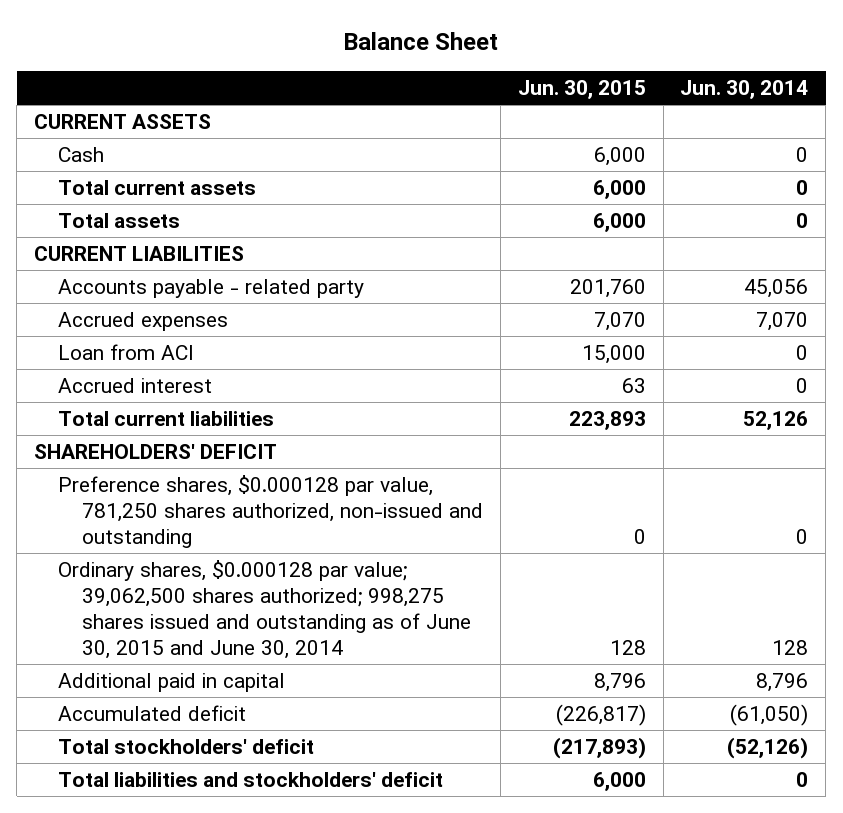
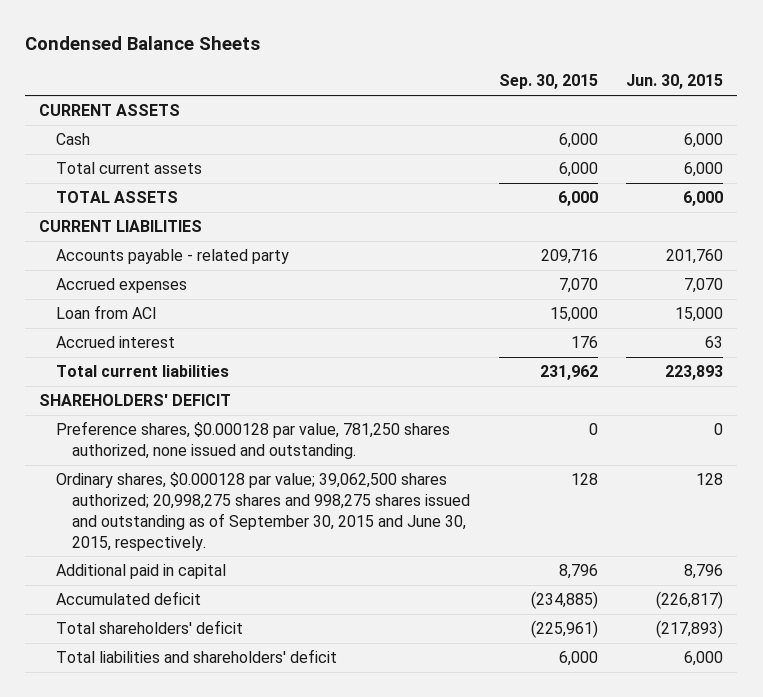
- Balance Sheet
+ Condensed Balance Sheets
- | Jun. 30, 2015 | Jun. 30, 2014
+ | Sep. 30, 2015 | Jun. 30, 2015
- Total assets | 6,000 | 0
+ TOTAL ASSETS | 6,000 | 6,000
- Preference shares, $0.000128 par value, 781,250 shares authorized, non-issued and outstanding | 0 | 0
- Ordinary shares, $0.000128 par value; 39,062,500 shares authorized; 998,275 shares issued and outstanding as of June 30, 2015 and June 30, 2014 | 128 | 128
+ Preference shares, $0.000128 par value, 781,250 shares authorized, none issued and outstanding. | 0 | 0
+ Ordinary shares, $0.000128 par value; 39,062,500 shares authorized; 20,998,275 shares and 998,275 shares issued and outstanding as of September 30, 2015 and June 30, 2015, respectively. | 128 | 128
- Total stockholders' deficit | (217,893) | (52,126)
- Total liabilities and stockholders' deficit | 6,000 | 0
+ Total shareholders' deficit | (225,961) | (217,893)
+ Total liabilities and shareholders' deficit | 6,000 | 6,000

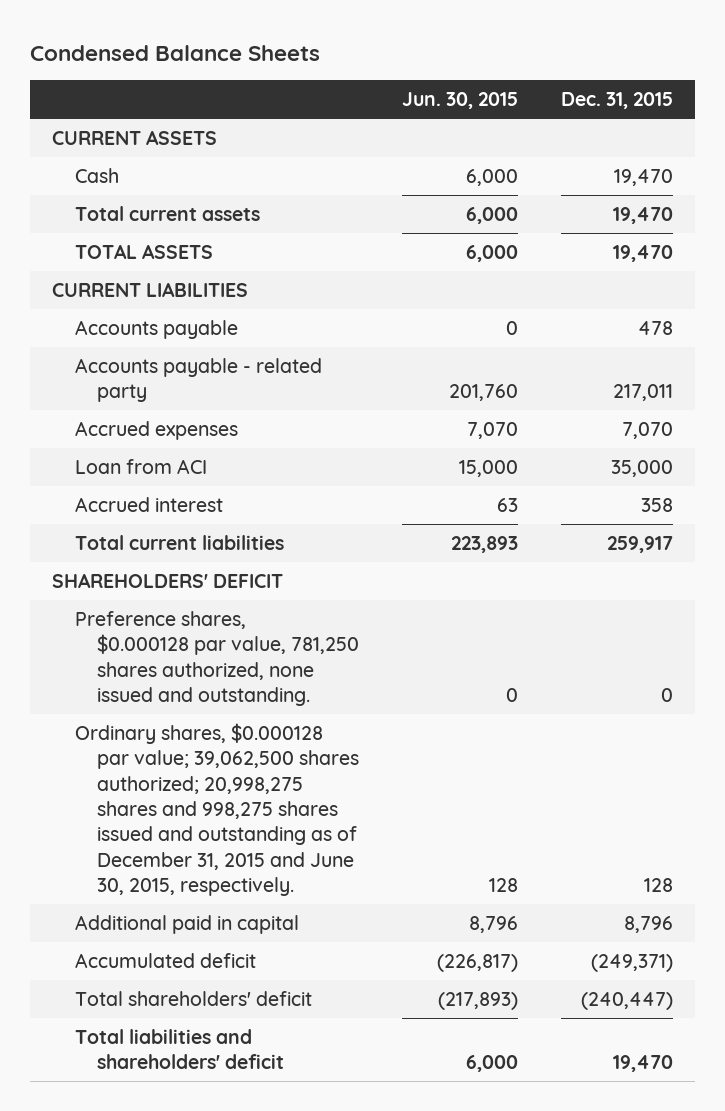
- | Sep. 30, 2015 | Jun. 30, 2015
+ | Jun. 30, 2015 | Dec. 31, 2015
+ Accounts payable | 0 | 478
- Ordinary shares, $0.000128 par value; 39,062,500 shares authorized; 20,998,275 shares and 998,275 shares issued and outstanding as of September 30, 2015 and June 30, 2015, respectively. | 128 | 128
+ Ordinary shares, $0.000128 par value; 39,062,500 shares authorized; 20,998,275 shares and 998,275 shares issued and outstanding as of December 31, 2015 and June 30, 2015, respectively. | 128 | 128

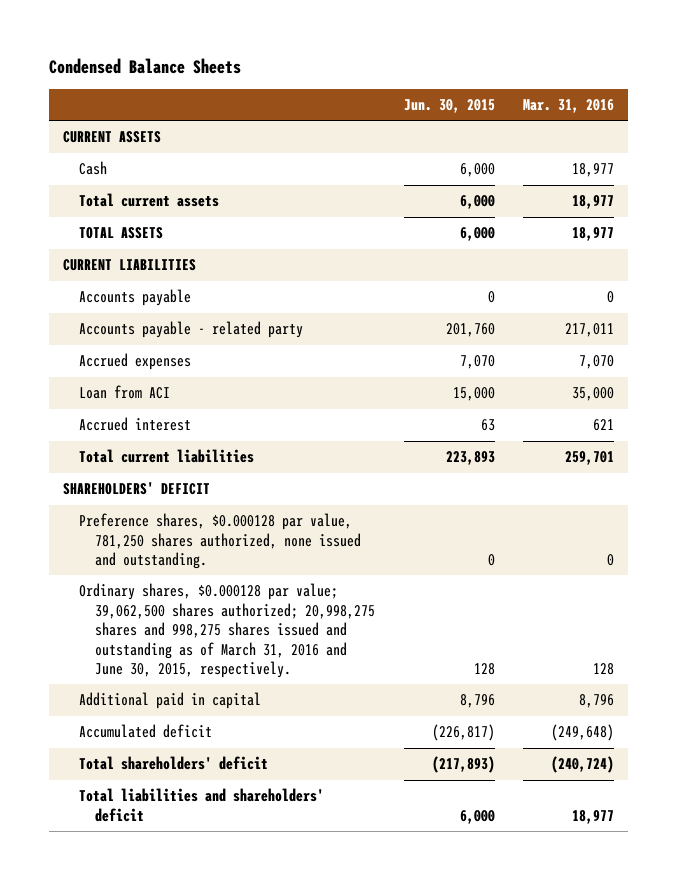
- | Jun. 30, 2015 | Dec. 31, 2015
+ | Jun. 30, 2015 | Mar. 31, 2016
- Ordinary shares, $0.000128 par value; 39,062,500 shares authorized; 20,998,275 shares and 998,275 shares issued and outstanding as of December 31, 2015 and June 30, 2015, respectively. | 128 | 128
+ Ordinary shares, $0.000128 par value; 39,062,500 shares authorized; 20,998,275 shares and 998,275 shares issued and outstanding as of March 31, 2016 and June 30, 2015, respectively. | 128 | 128

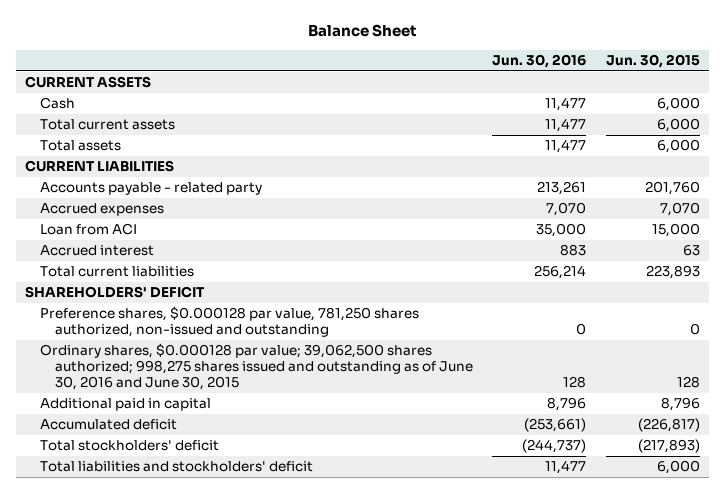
- Condensed Balance Sheets
+ Balance Sheet
- | Jun. 30, 2015 | Mar. 31, 2016
+ | Jun. 30, 2016 | Jun. 30, 2015
- TOTAL ASSETS | 6,000 | 18,977
+ Total assets | 11,477 | 6,000
- Accounts payable | 0 | 0
- Preference shares, $0.000128 par value, 781,250 shares authorized, none issued and outstanding. | 0 | 0
- Ordinary shares, $0.000128 par value; 39,062,500 shares authorized; 20,998,275 shares and 998,275 shares issued and outstanding as of March 31, 2016 and June 30, 2015, respectively. | 128 | 128
+ Preference shares, $0.000128 par value, 781,250 shares authorized, non-issued and outstanding | 0 | 0
+ Ordinary shares, $0.000128 par value; 39,062,500 shares authorized; 998,275 shares issued and outstanding as of June 30, 2016 and June 30, 2015 | 128 | 128
- Total shareholders' deficit | (217,893) | (240,724)
- Total liabilities and shareholders' deficit | 6,000 | 18,977
+ Total stockholders' deficit | (244,737) | (217,893)
+ Total liabilities and stockholders' deficit | 11,477 | 6,000

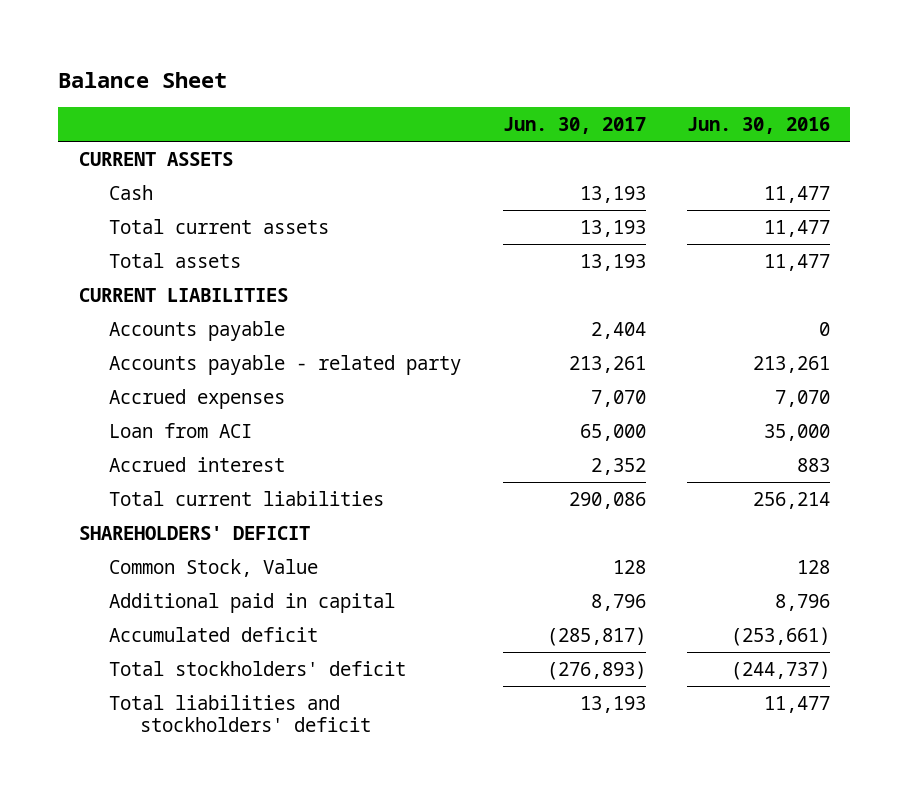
- | Jun. 30, 2016 | Jun. 30, 2015
+ | Jun. 30, 2017 | Jun. 30, 2016
+ Accounts payable | 2,404 | 0
- Preference shares, $0.000128 par value, 781,250 shares authorized, non-issued and outstanding | 0 | 0
- Ordinary shares, $0.000128 par value; 39,062,500 shares authorized; 998,275 shares issued and outstanding as of June 30, 2016 and June 30, 2015 | 128 | 128
+ Common Stock, Value | 128 | 128

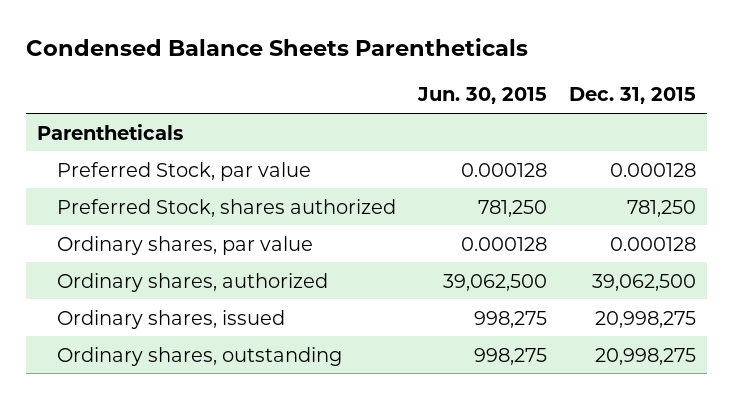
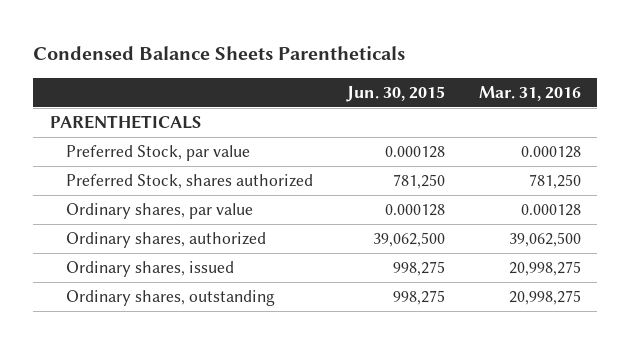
- | Jun. 30, 2015 | Dec. 31, 2015
+ | Jun. 30, 2015 | Mar. 31, 2016
- Parentheticals
+ PARENTHETICALS

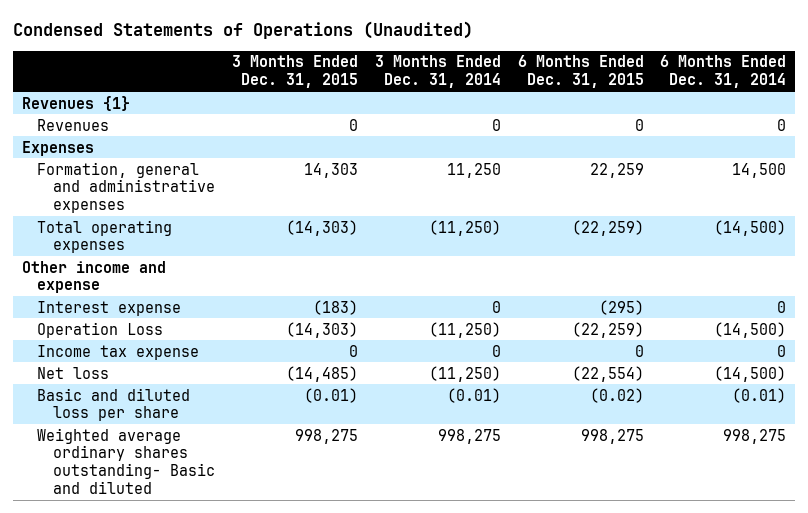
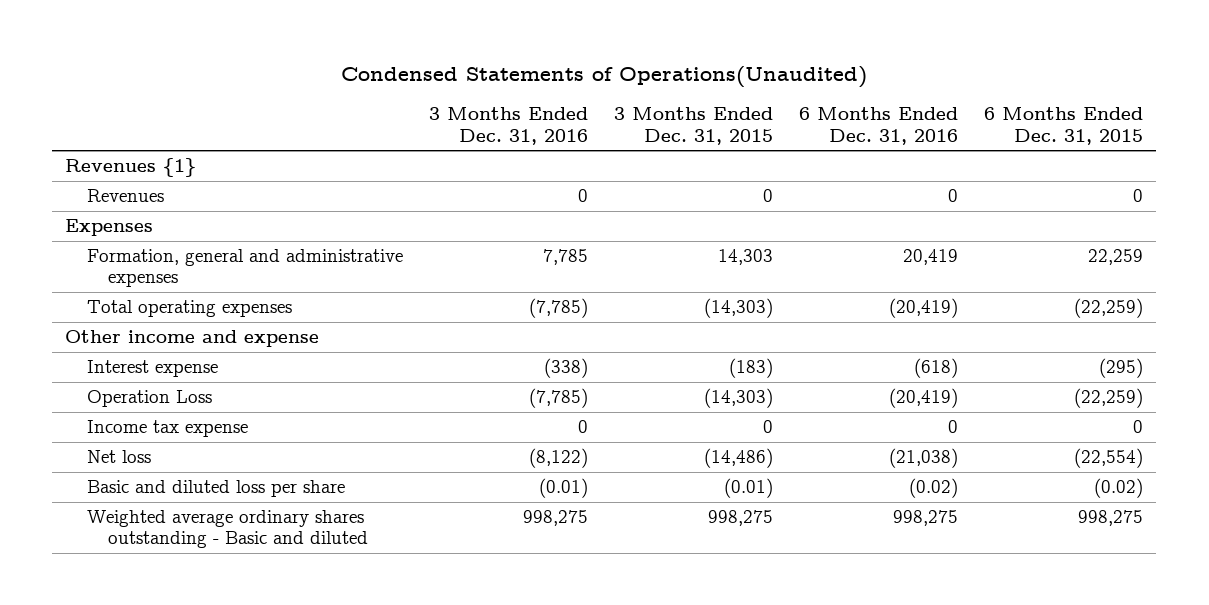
- Condensed Statements of Operations (Unaudited)
+ Condensed Statements of Operations(Unaudited)
- | 3 Months Ended Dec. 31, 2015 | 3 Months Ended Dec. 31, 2014 | 6 Months Ended Dec. 31, 2015 | 6 Months Ended Dec. 31, 2014
+ | 3 Months Ended Dec. 31, 2016 | 3 Months Ended Dec. 31, 2015 | 6 Months Ended Dec. 31, 2016 | 6 Months Ended Dec. 31, 2015
- Net loss | (14,485) | (11,250) | (22,554) | (14,500)
+ Net loss | (8,122) | (14,486) | (21,038) | (22,554)
- Weighted average ordinary shares outstanding- Basic and diluted | 998,275 | 998,275 | 998,275 | 998,275
+ Weighted average ordinary shares outstanding - Basic and diluted | 998,275 | 998,275 | 998,275 | 998,275

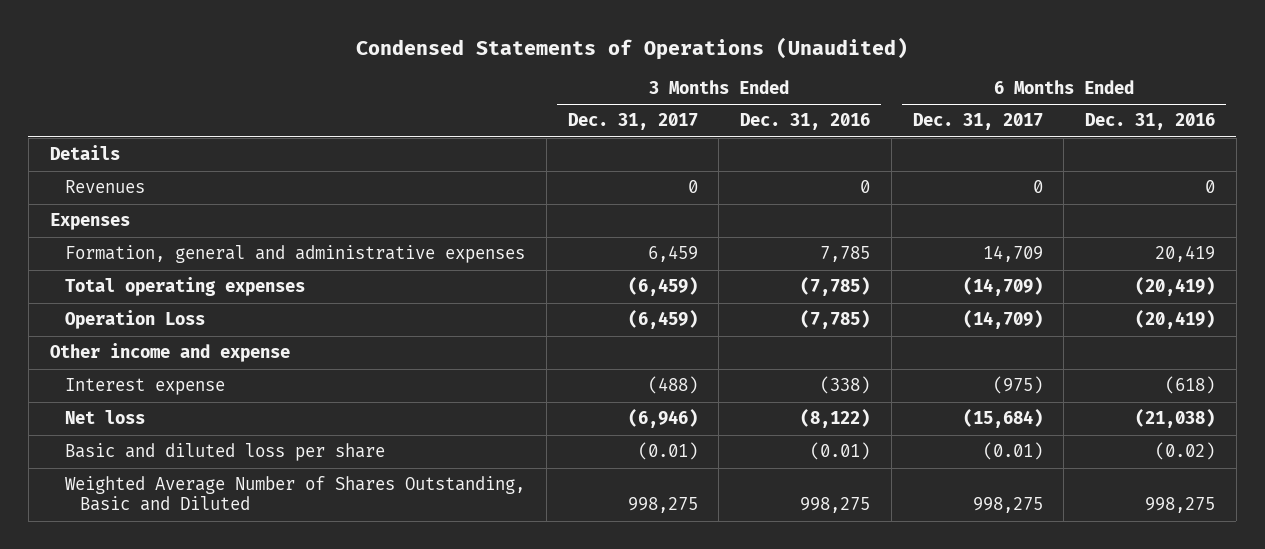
- Condensed Statements of Operations(Unaudited)
+ Condensed Statements of Operations (Unaudited)
- | 3 Months Ended Dec. 31, 2016 | 3 Months Ended Dec. 31, 2015 | 6 Months Ended Dec. 31, 2016 | 6 Months Ended Dec. 31, 2015
+ | 3 Months Ended Dec. 31, 2017 | 3 Months Ended Dec. 31, 2016 | 6 Months Ended Dec. 31, 2017 | 6 Months Ended Dec. 31, 2016
- Revenues {1}
+ Details
moved up: Operation Loss | (6,459) | (7,785) | (14,709) | (20,419)
- Income tax expense | 0 | 0 | 0 | 0
- Weighted average ordinary shares outstanding - Basic and diluted | 998,275 | 998,275 | 998,275 | 998,275
+ Weighted Average Number of Shares Outstanding, Basic and Diluted | 998,275 | 998,275 | 998,275 | 998,275

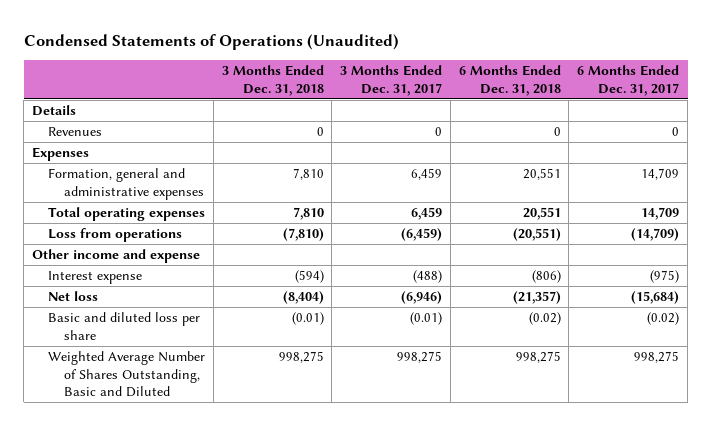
- | 3 Months Ended Dec. 31, 2017 | 3 Months Ended Dec. 31, 2016 | 6 Months Ended Dec. 31, 2017 | 6 Months Ended Dec. 31, 2016
+ | 3 Months Ended Dec. 31, 2018 | 3 Months Ended Dec. 31, 2017 | 6 Months Ended Dec. 31, 2018 | 6 Months Ended Dec. 31, 2017
- Total operating expenses | (6,459) | (7,785) | (14,709) | (20,419)
- Operation Loss | (6,459) | (7,785) | (14,709) | (20,419)
+ Total operating expenses | 7,810 | 6,459 | 20,551 | 14,709
+ Loss from operations | (7,810) | (6,459) | (20,551) | (14,709)
- Basic and diluted loss per share | (0.01) | (0.01) | (0.01) | (0.02)
+ Basic and diluted loss per share | (0.01) | (0.01) | (0.02) | (0.02)

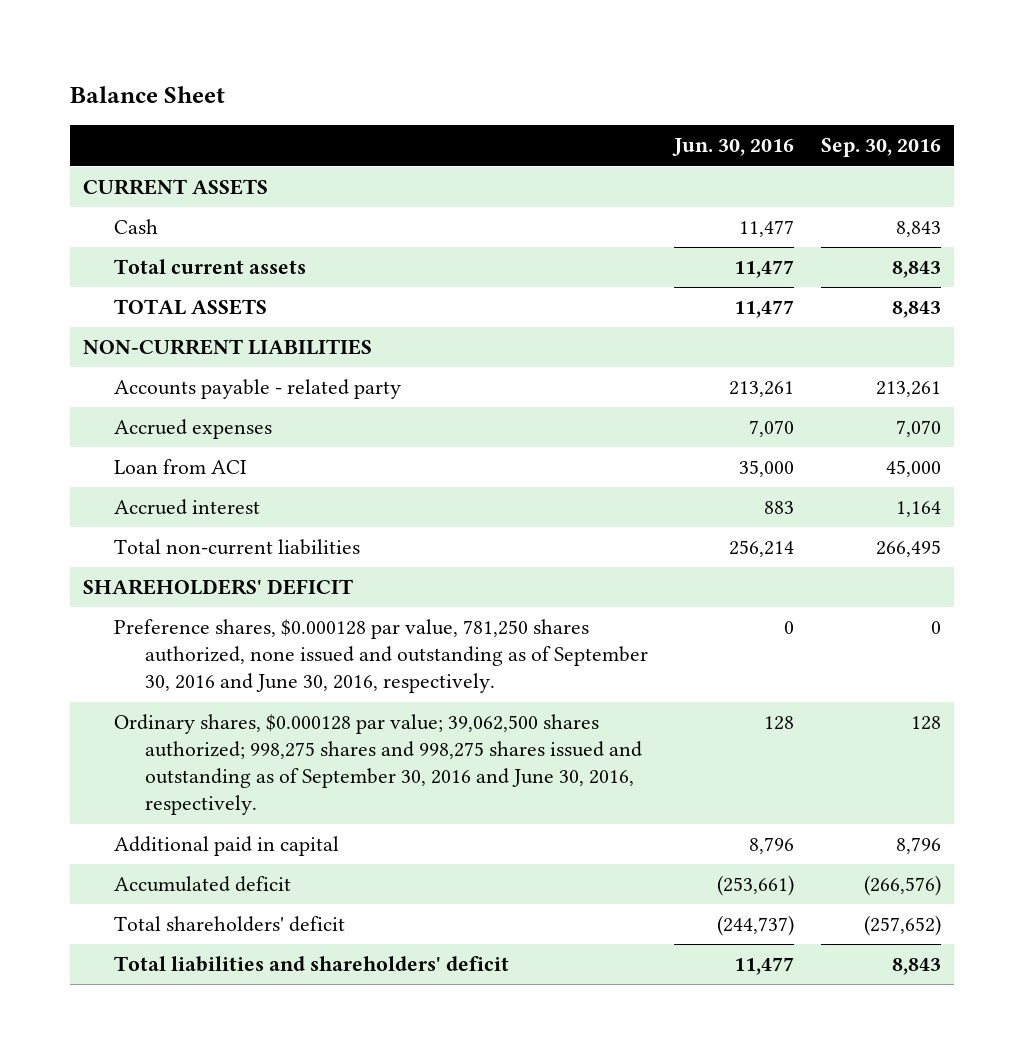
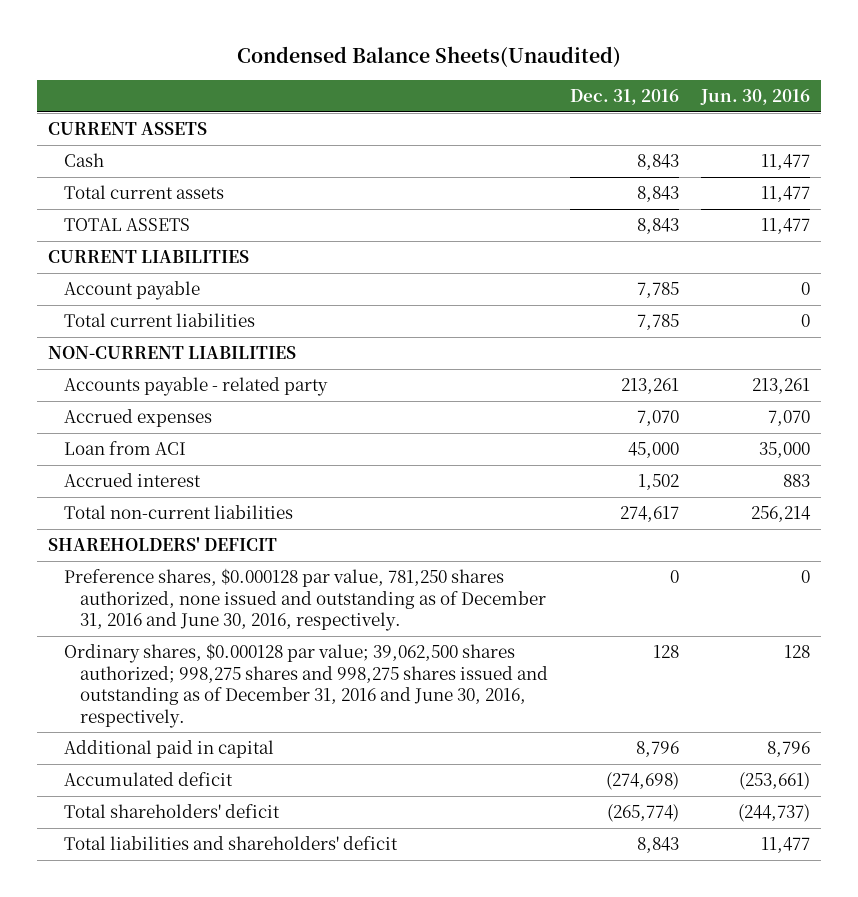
- Balance Sheet
+ Condensed Balance Sheets(Unaudited)
- | Jun. 30, 2016 | Sep. 30, 2016
+ | Dec. 31, 2016 | Jun. 30, 2016
+ CURRENT LIABILITIES
+ Account payable | 7,785 | 0
+ Total current liabilities | 7,785 | 0
- Preference shares, $0.000128 par value, 781,250 shares authorized, none issued and outstanding as of September 30, 2016 and June 30, 2016, respectively. | 0 | 0
- Ordinary shares, $0.000128 par value; 39,062,500 shares authorized; 998,275 shares and 998,275 shares issued and outstanding as of September 30, 2016 and June 30, 2016, respectively. | 128 | 128
+ Preference shares, $0.000128 par value, 781,250 shares authorized, none issued and outstanding as of December 31, 2016 and June 30, 2016, respectively. | 0 | 0
+ Ordinary shares, $0.000128 par value; 39,062,500 shares authorized; 998,275 shares and 998,275 shares issued and outstanding as of December 31, 2016 and June 30, 2016, respectively. | 128 | 128

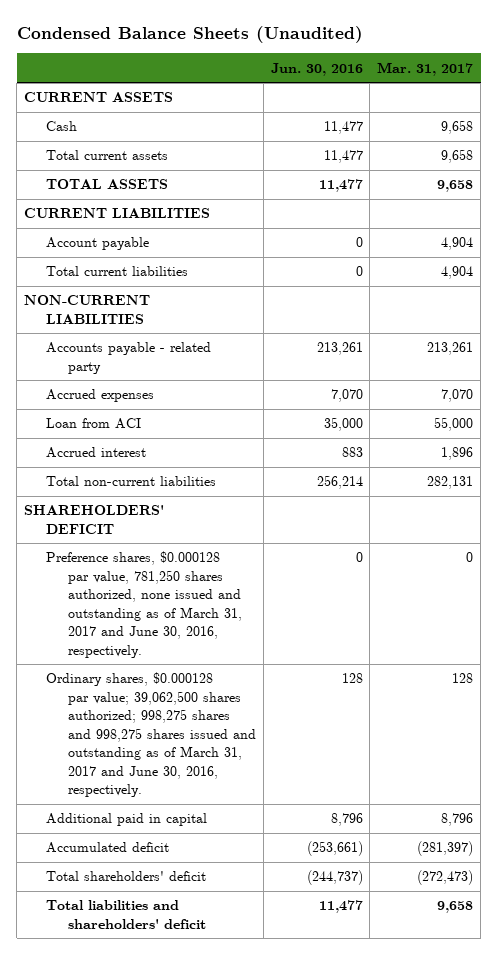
- Condensed Balance Sheets(Unaudited)
+ Condensed Balance Sheets (Unaudited)
- | Dec. 31, 2016 | Jun. 30, 2016
+ | Jun. 30, 2016 | Mar. 31, 2017
- Preference shares, $0.000128 par value, 781,250 shares authorized, none issued and outstanding as of December 31, 2016 and June 30, 2016, respectively. | 0 | 0
- Ordinary shares, $0.000128 par value; 39,062,500 shares authorized; 998,275 shares and 998,275 shares issued and outstanding as of December 31, 2016 and June 30, 2016, respectively. | 128 | 128
+ Preference shares, $0.000128 par value, 781,250 shares authorized, none issued and outstanding as of March 31, 2017 and June 30, 2016, respectively. | 0 | 0
+ Ordinary shares, $0.000128 par value; 39,062,500 shares authorized; 998,275 shares and 998,275 shares issued and outstanding as of March 31, 2017 and June 30, 2016, respectively. | 128 | 128

